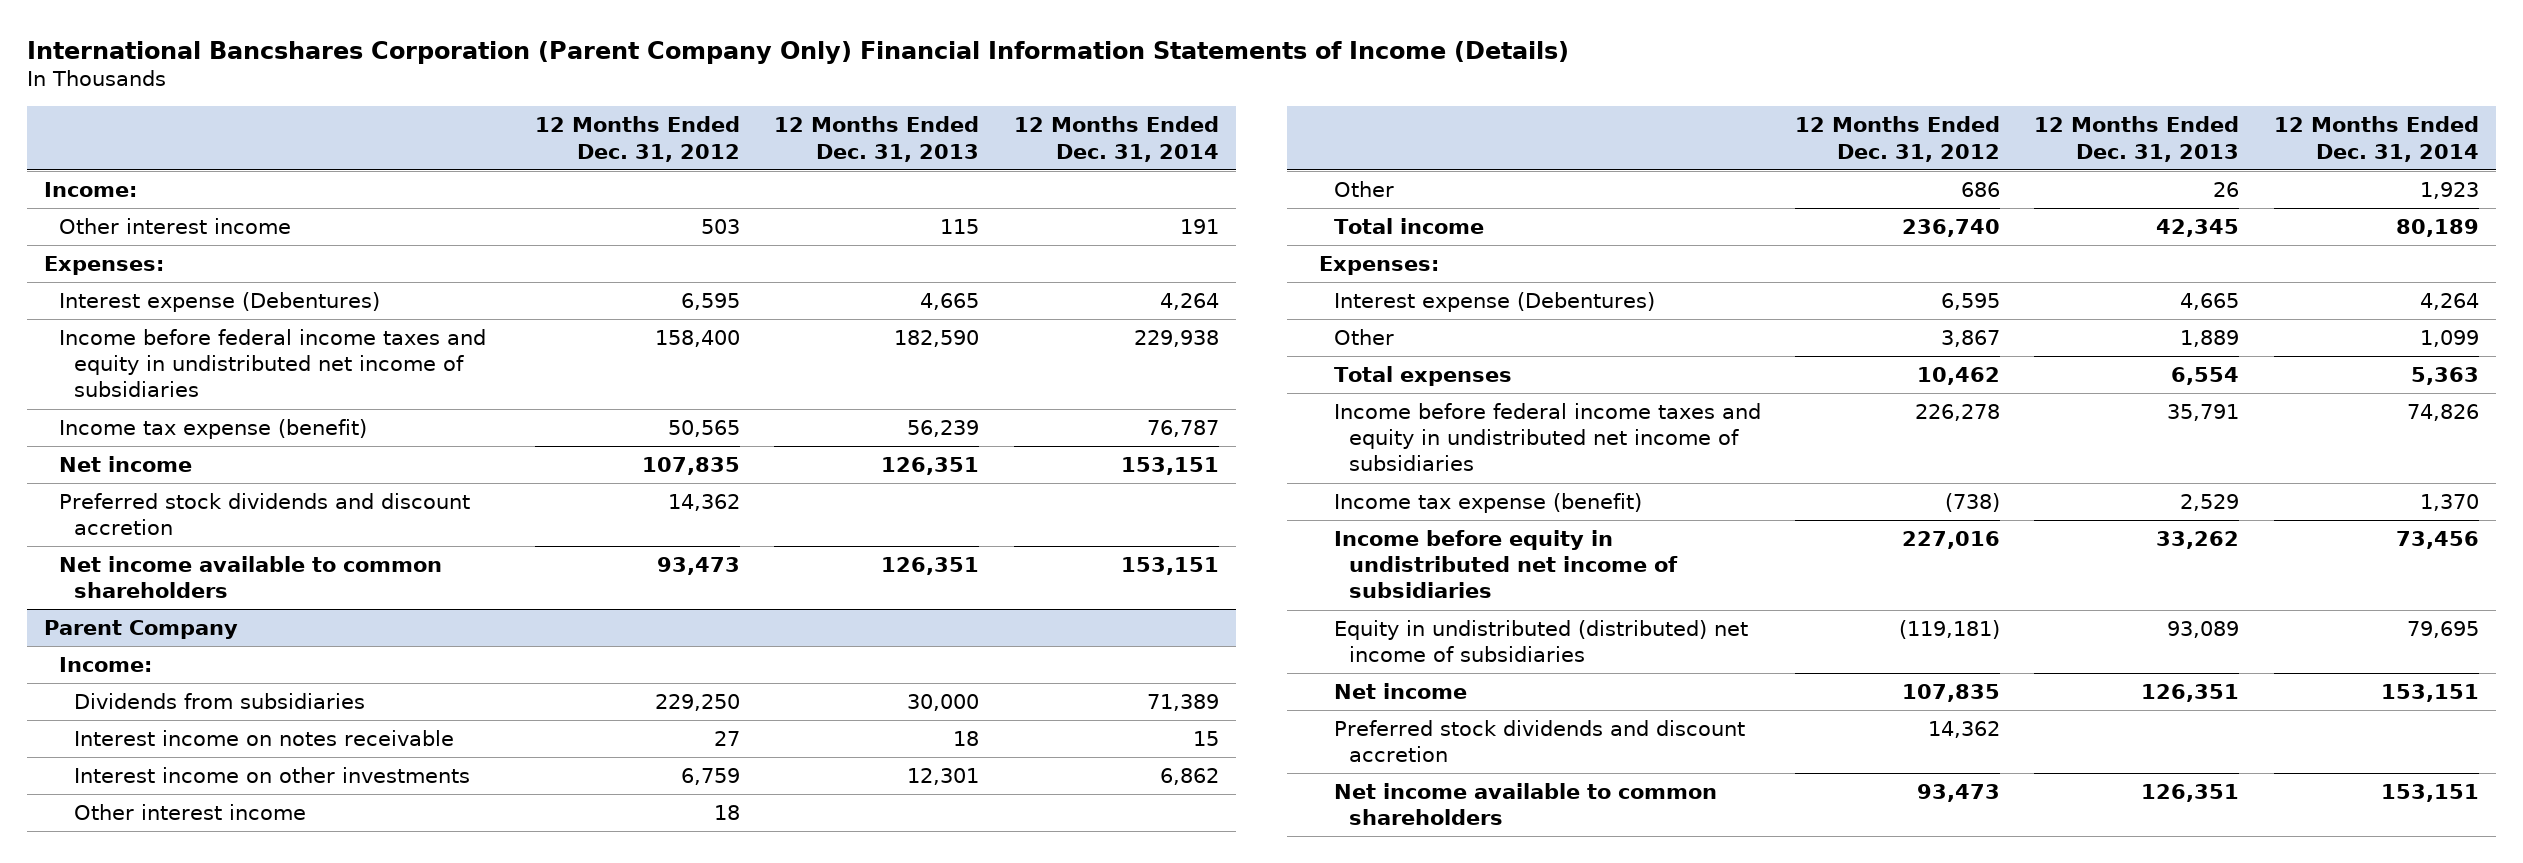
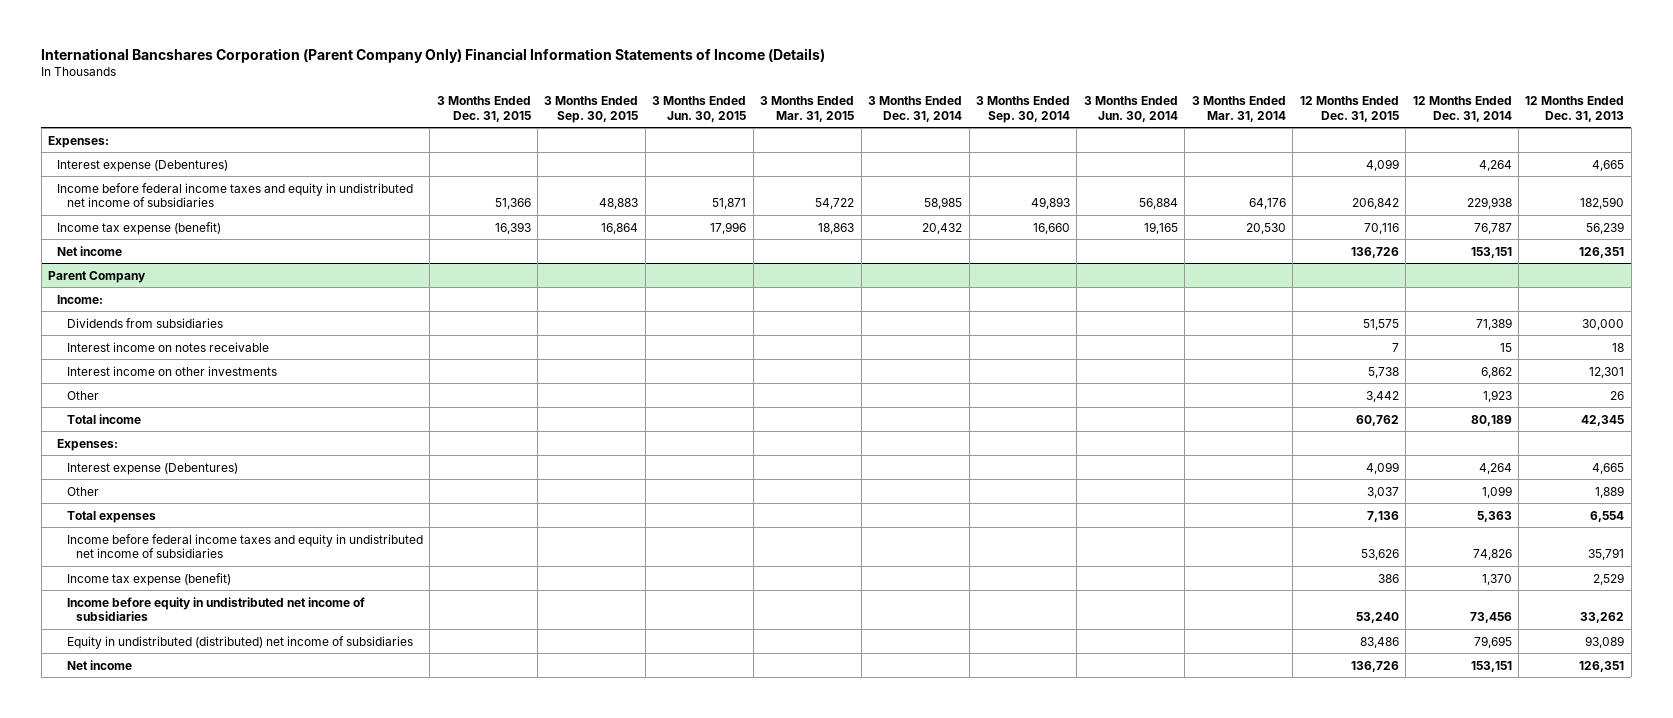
- | 12 Months Ended Dec. 31, 2012 | 12 Months Ended Dec. 31, 2013 | 12 Months Ended Dec. 31, 2014
+ | 3 Months Ended Dec. 31, 2015 | 3 Months Ended Sep. 30, 2015 | 3 Months Ended Jun. 30, 2015 | 3 Months Ended Mar. 31, 2015 | 3 Months Ended Dec. 31, 2014 | 3 Months Ended Sep. 30, 2014 | 3 Months Ended Jun. 30, 2014 | 3 Months Ended Mar. 31, 2014 | 12 Months Ended Dec. 31, 2015 | 12 Months Ended Dec. 31, 2014 | 12 Months Ended Dec. 31, 2013
- Income:
- Other interest income | 503 | 115 | 191
- Preferred stock dividends and discount accretion | 14,362 | |
- Net income available to common shareholders | 93,473 | 126,351 | 153,151
@ Parent Company
- Other interest income | 18 | |
- Preferred stock dividends and discount accretion | 14,362 | |
- Net income available to common shareholders | 93,473 | 126,351 | 153,151

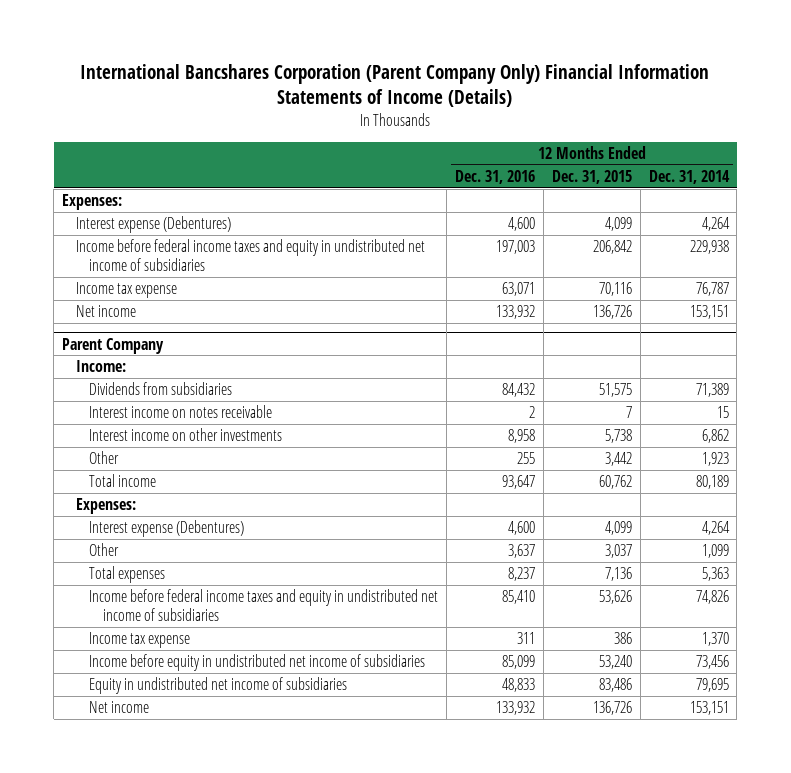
- | 3 Months Ended Dec. 31, 2015 | 3 Months Ended Sep. 30, 2015 | 3 Months Ended Jun. 30, 2015 | 3 Months Ended Mar. 31, 2015 | 3 Months Ended Dec. 31, 2014 | 3 Months Ended Sep. 30, 2014 | 3 Months Ended Jun. 30, 2014 | 3 Months Ended Mar. 31, 2014 | 12 Months Ended Dec. 31, 2015 | 12 Months Ended Dec. 31, 2014 | 12 Months Ended Dec. 31, 2013
+ | 12 Months Ended Dec. 31, 2016 | 12 Months Ended Dec. 31, 2015 | 12 Months Ended Dec. 31, 2014
- Income tax expense (benefit) | 16,393 | 16,864 | 17,996 | 18,863 | 20,432 | 16,660 | 19,165 | 20,530 | 70,116 | 76,787 | 56,239
+ Income tax expense | 63,071 | 70,116 | 76,787
@ Parent Company
- Income tax expense (benefit) | | | | | | | | | 386 | 1,370 | 2,529
+ Income tax expense | 311 | 386 | 1,370
- Equity in undistributed (distributed) net income of subsidiaries | | | | | | | | | 83,486 | 79,695 | 93,089
+ Equity in undistributed net income of subsidiaries | 48,833 | 83,486 | 79,695

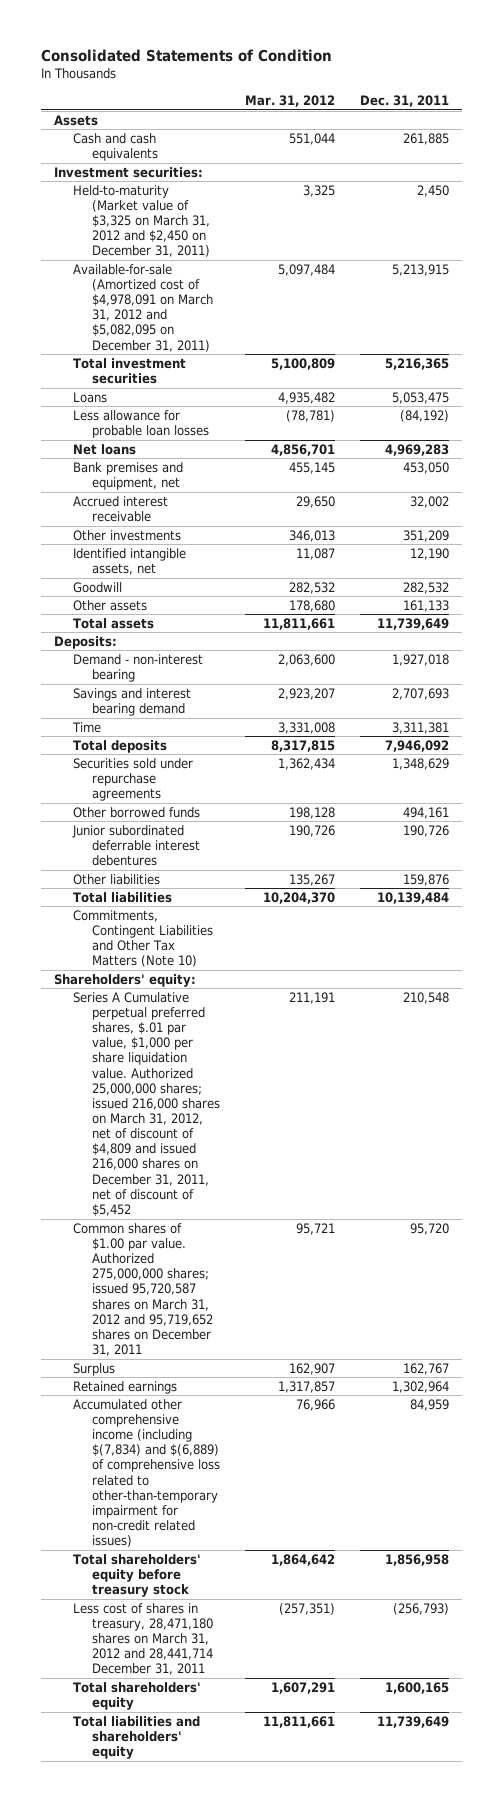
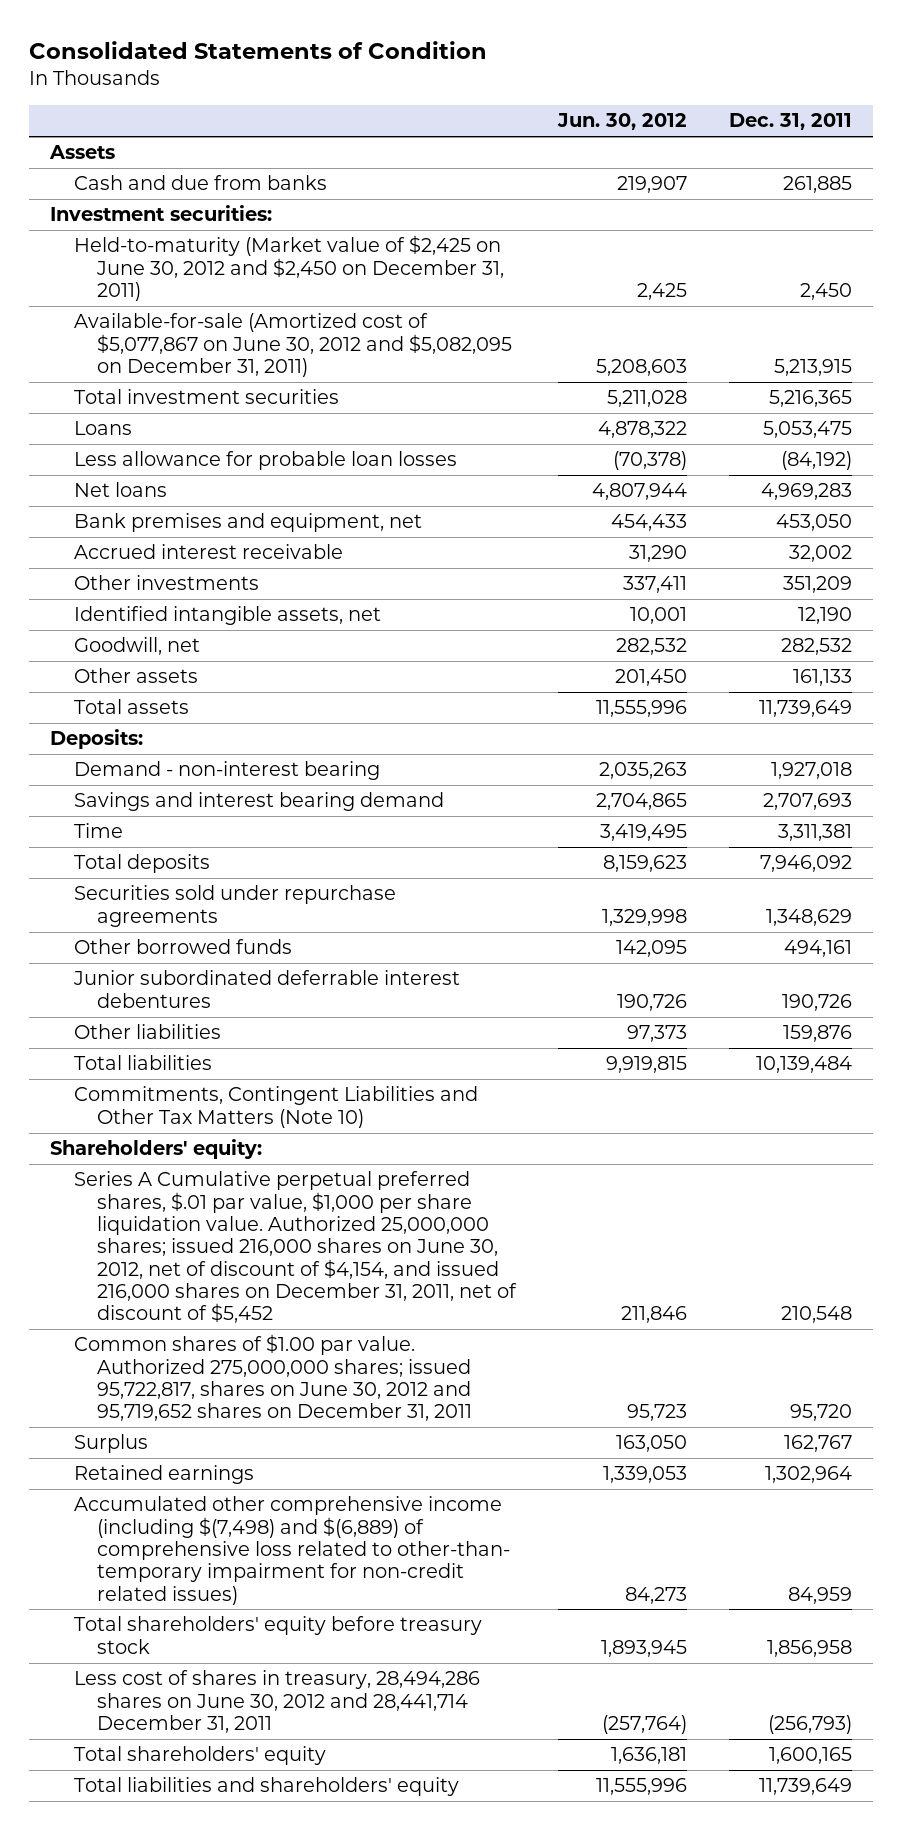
- | Mar. 31, 2012 | Dec. 31, 2011
+ | Jun. 30, 2012 | Dec. 31, 2011
- Cash and cash equivalents | 551,044 | 261,885
+ Cash and due from banks | 219,907 | 261,885
- Held-to-maturity (Market value of $3,325 on March 31, 2012 and $2,450 on December 31, 2011) | 3,325 | 2,450
- Available-for-sale (Amortized cost of $4,978,091 on March 31, 2012 and $5,082,095 on December 31, 2011) | 5,097,484 | 5,213,915
+ Held-to-maturity (Market value of $2,425 on June 30, 2012 and $2,450 on December 31, 2011) | 2,425 | 2,450
+ Available-for-sale (Amortized cost of $5,077,867 on June 30, 2012 and $5,082,095 on December 31, 2011) | 5,208,603 | 5,213,915
- Goodwill | 282,532 | 282,532
+ Goodwill, net | 282,532 | 282,532
- Series A Cumulative perpetual preferred shares, $.01 par value, $1,000 per share liquidation value. Authorized 25,000,000 shares; issued 216,000 shares on March 31, 2012, net of discount of $4,809 and issued 216,000 shares on December 31, 2011, net of discount of $5,452 | 211,191 | 210,548
- Common shares of $1.00 par value. Authorized 275,000,000 shares; issued 95,720,587 shares on March 31, 2012 and 95,719,652 shares on December 31, 2011 | 95,721 | 95,720
+ Series A Cumulative perpetual preferred shares, $.01 par value, $1,000 per share liquidation value. Authorized 25,000,000 shares; issued 216,000 shares on June 30, 2012, net of discount of $4,154, and issued 216,000 shares on December 31, 2011, net of discount of $5,452 | 211,846 | 210,548
+ Common shares of $1.00 par value. Authorized 275,000,000 shares; issued 95,722,817, shares on June 30, 2012 and 95,719,652 shares on December 31, 2011 | 95,723 | 95,720
- Accumulated other comprehensive income (including $(7,834) and $(6,889) of comprehensive loss related to other-than-temporary impairment for non-credit related issues) | 76,966 | 84,959
+ Accumulated other comprehensive income (including $(7,498) and $(6,889) of comprehensive loss related to other-than- temporary impairment for non-credit related issues) | 84,273 | 84,959
- Less cost of shares in treasury, 28,471,180 shares on March 31, 2012 and 28,441,714 December 31, 2011 | (257,351) | (256,793)
+ Less cost of shares in treasury, 28,494,286 shares on June 30, 2012 and 28,441,714 December 31, 2011 | (257,764) | (256,793)

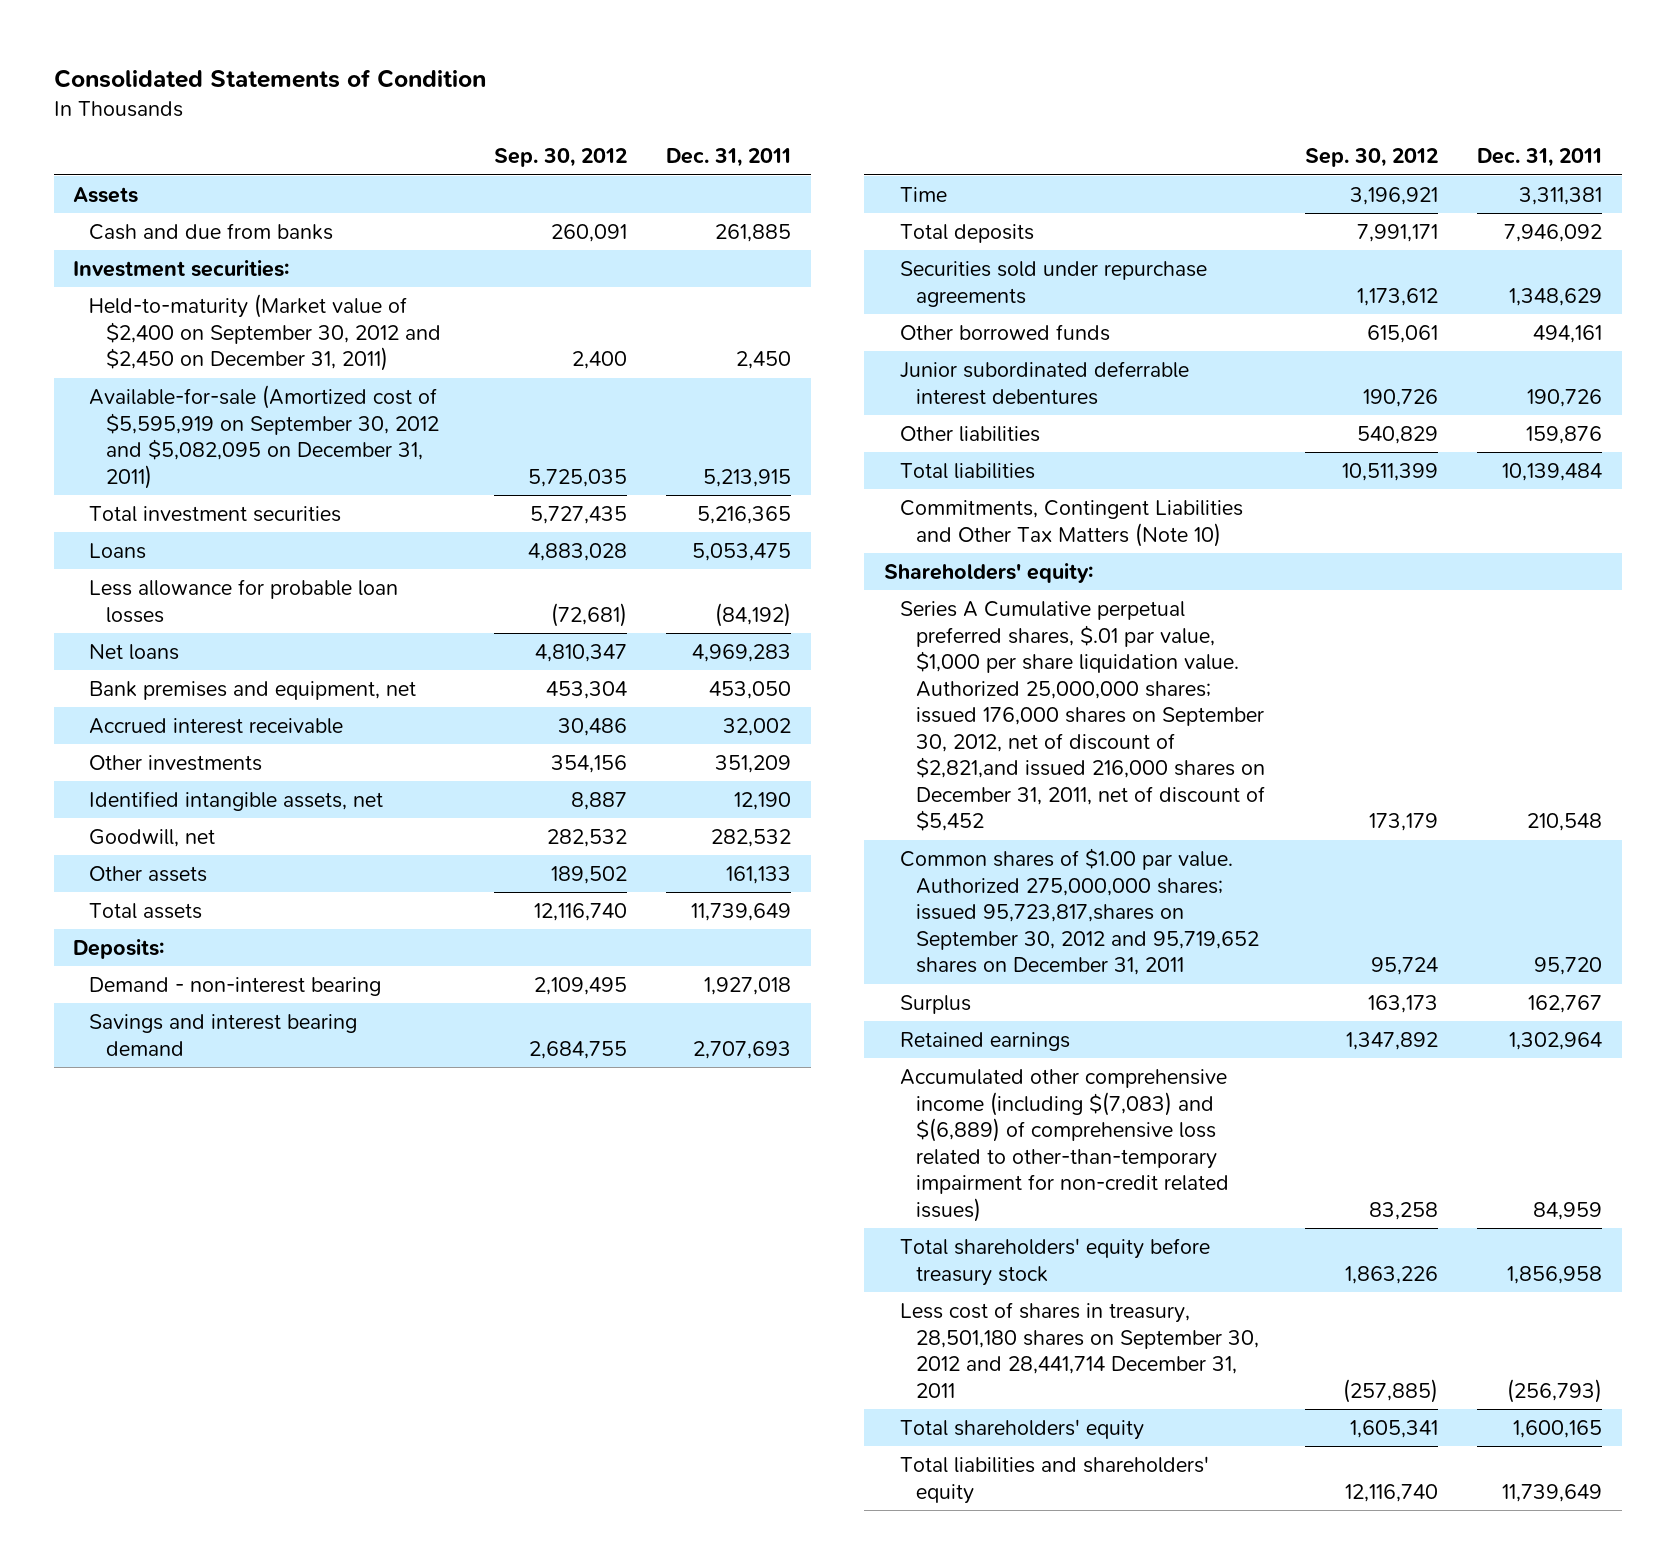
- | Jun. 30, 2012 | Dec. 31, 2011
+ | Sep. 30, 2012 | Dec. 31, 2011
- Held-to-maturity (Market value of $2,425 on June 30, 2012 and $2,450 on December 31, 2011) | 2,425 | 2,450
- Available-for-sale (Amortized cost of $5,077,867 on June 30, 2012 and $5,082,095 on December 31, 2011) | 5,208,603 | 5,213,915
+ Held-to-maturity (Market value of $2,400 on September 30, 2012 and $2,450 on December 31, 2011) | 2,400 | 2,450
+ Available-for-sale (Amortized cost of $5,595,919 on September 30, 2012 and $5,082,095 on December 31, 2011) | 5,725,035 | 5,213,915
- Series A Cumulative perpetual preferred shares, $.01 par value, $1,000 per share liquidation value. Authorized 25,000,000 shares; issued 216,000 shares on June 30, 2012, net of discount of $4,154, and issued 216,000 shares on December 31, 2011, net of discount of $5,452 | 211,846 | 210,548
- Common shares of $1.00 par value. Authorized 275,000,000 shares; issued 95,722,817, shares on June 30, 2012 and 95,719,652 shares on December 31, 2011 | 95,723 | 95,720
+ Series A Cumulative perpetual preferred shares, $.01 par value, $1,000 per share liquidation value. Authorized 25,000,000 shares; issued 176,000 shares on September 30, 2012, net of discount of $2,821,and issued 216,000 shares on December 31, 2011, net of discount of $5,452 | 173,179 | 210,548
+ Common shares of $1.00 par value. Authorized 275,000,000 shares; issued 95,723,817,shares on September 30, 2012 and 95,719,652 shares on December 31, 2011 | 95,724 | 95,720
- Accumulated other comprehensive income (including $(7,498) and $(6,889) of comprehensive loss related to other-than- temporary impairment for non-credit related issues) | 84,273 | 84,959
+ Accumulated other comprehensive income (including $(7,083) and $(6,889) of comprehensive loss related to other-than-temporary impairment for non-credit related issues) | 83,258 | 84,959
- Less cost of shares in treasury, 28,494,286 shares on June 30, 2012 and 28,441,714 December 31, 2011 | (257,764) | (256,793)
+ Less cost of shares in treasury, 28,501,180 shares on September 30, 2012 and 28,441,714 December 31, 2011 | (257,885) | (256,793)

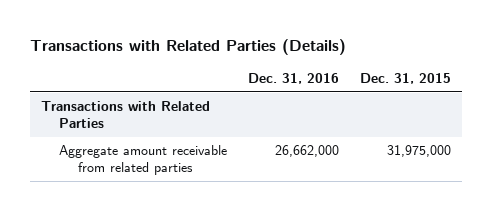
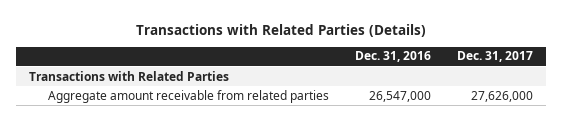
- | Dec. 31, 2016 | Dec. 31, 2015
+ | Dec. 31, 2016 | Dec. 31, 2017
- Aggregate amount receivable from related parties | 26,662,000 | 31,975,000
+ Aggregate amount receivable from related parties | 26,547,000 | 27,626,000

